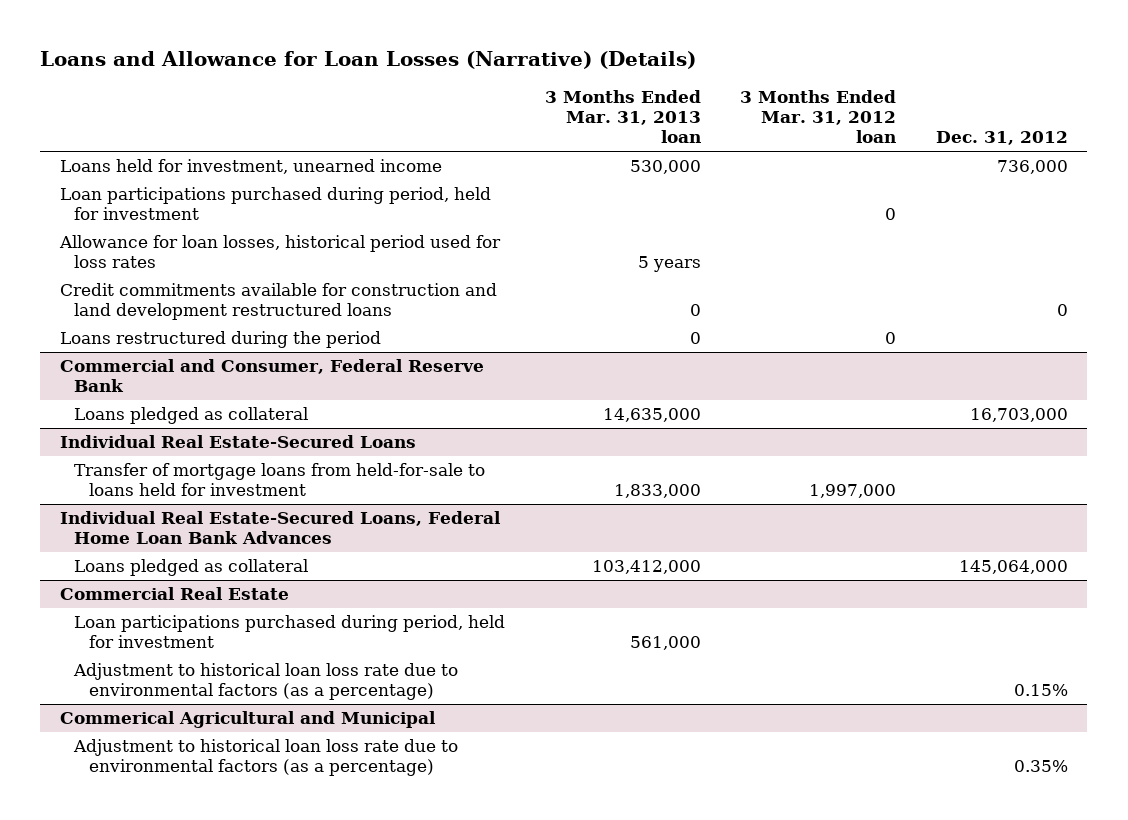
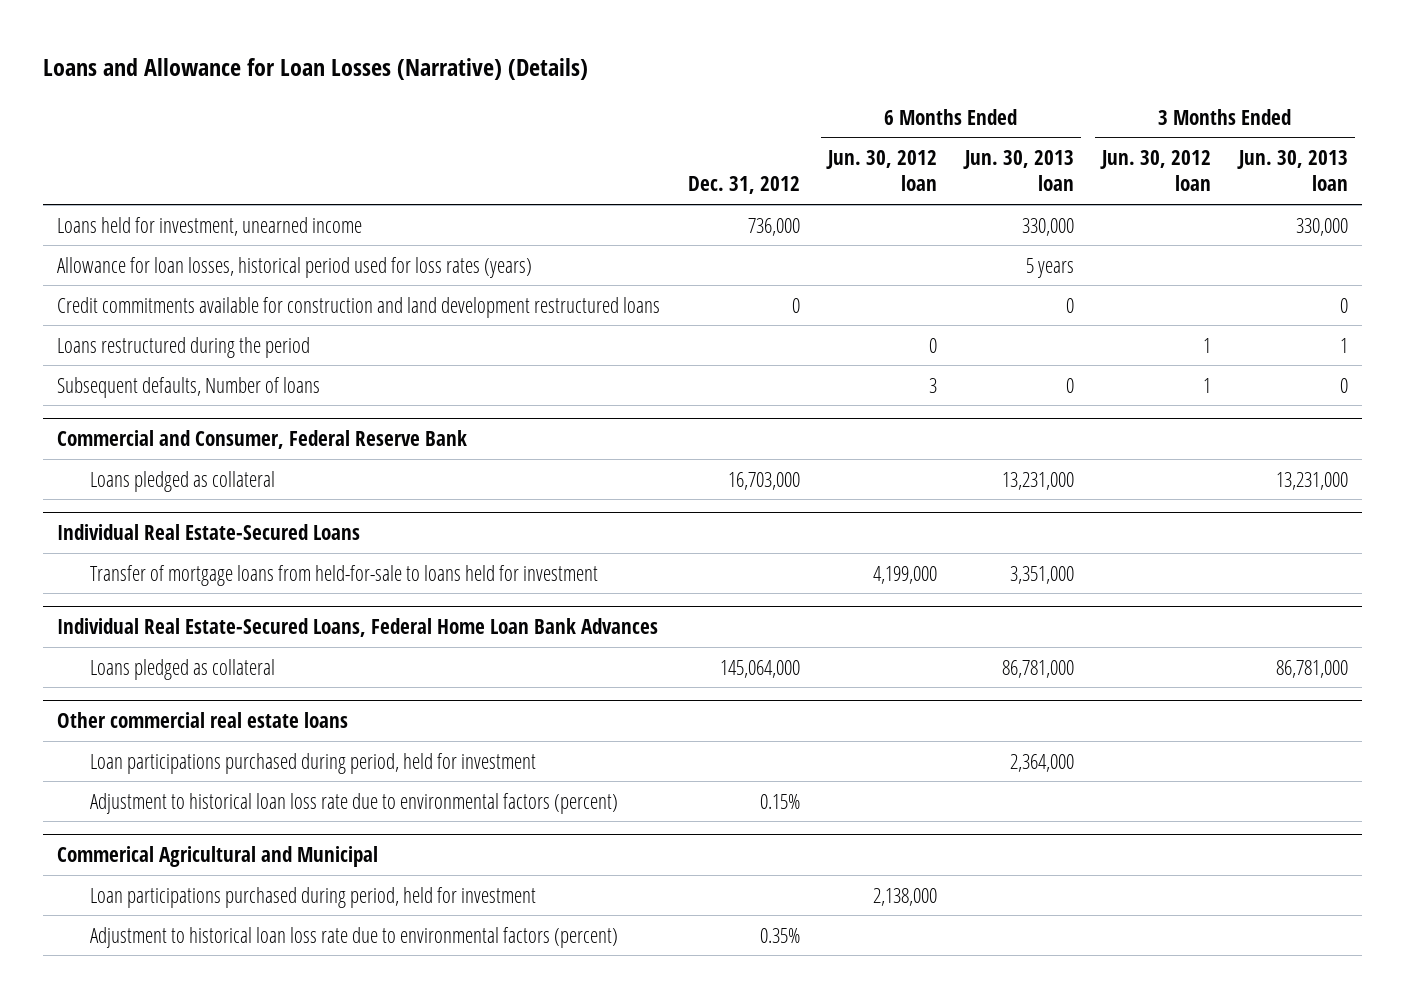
- | 3 Months Ended Mar. 31, 2013 loan | 3 Months Ended Mar. 31, 2012 loan | Dec. 31, 2012
+ | Dec. 31, 2012 | 6 Months Ended Jun. 30, 2012 loan | 6 Months Ended Jun. 30, 2013 loan | 3 Months Ended Jun. 30, 2012 loan | 3 Months Ended Jun. 30, 2013 loan
- Loan participations purchased during period, held for investment | | 0 |
- Allowance for loan losses, historical period used for loss rates | 5 years | |
+ Allowance for loan losses, historical period used for loss rates (years) | | | 5 years | |
+ Subsequent defaults, Number of loans | | 3 | 0 | 1 | 0
- Commercial Real Estate
+ Other commercial real estate loans
- Adjustment to historical loan loss rate due to environmental factors (as a percentage) | | | 0.15%
+ Adjustment to historical loan loss rate due to environmental factors (percent) | 0.15% | | | |
@ Commerical Agricultural and Municipal
- Adjustment to historical loan loss rate due to environmental factors (as a percentage) | | | 0.35%
+ Loan participations purchased during period, held for investment | | 2,138,000 | | |
+ Adjustment to historical loan loss rate due to environmental factors (percent) | 0.35% | | | |

